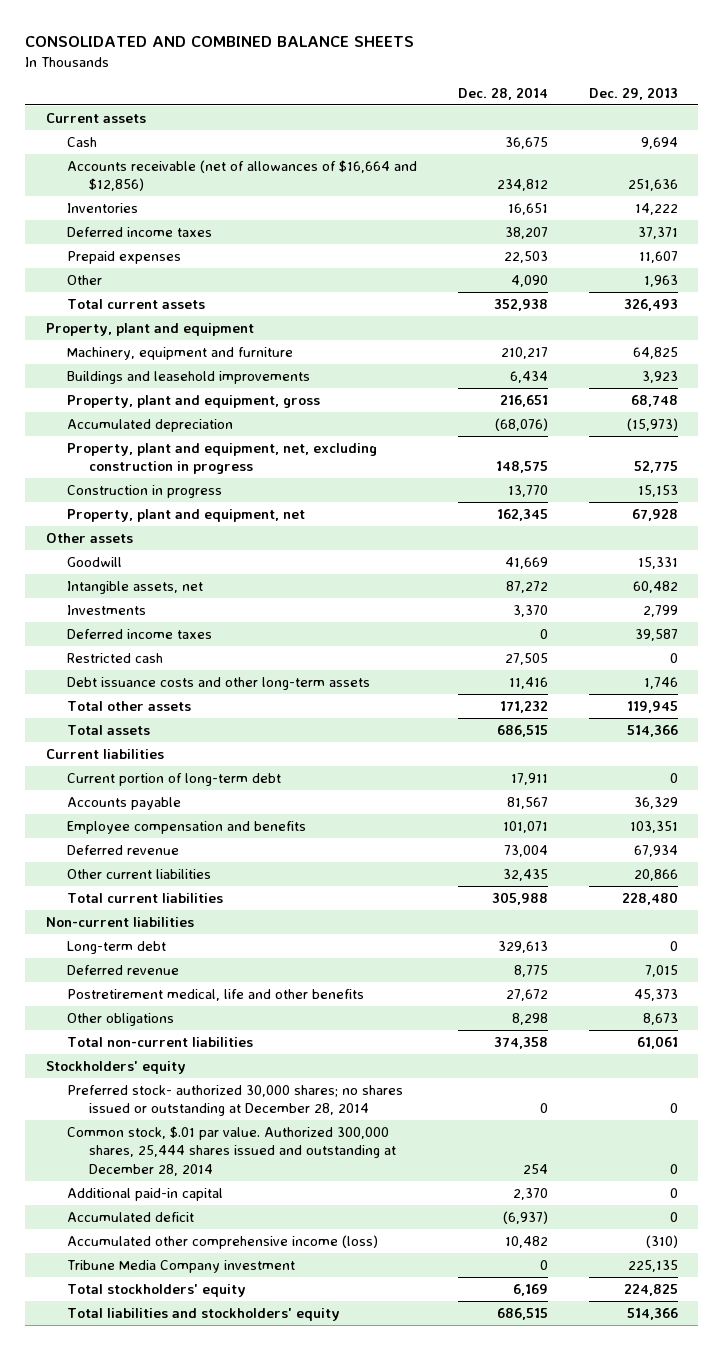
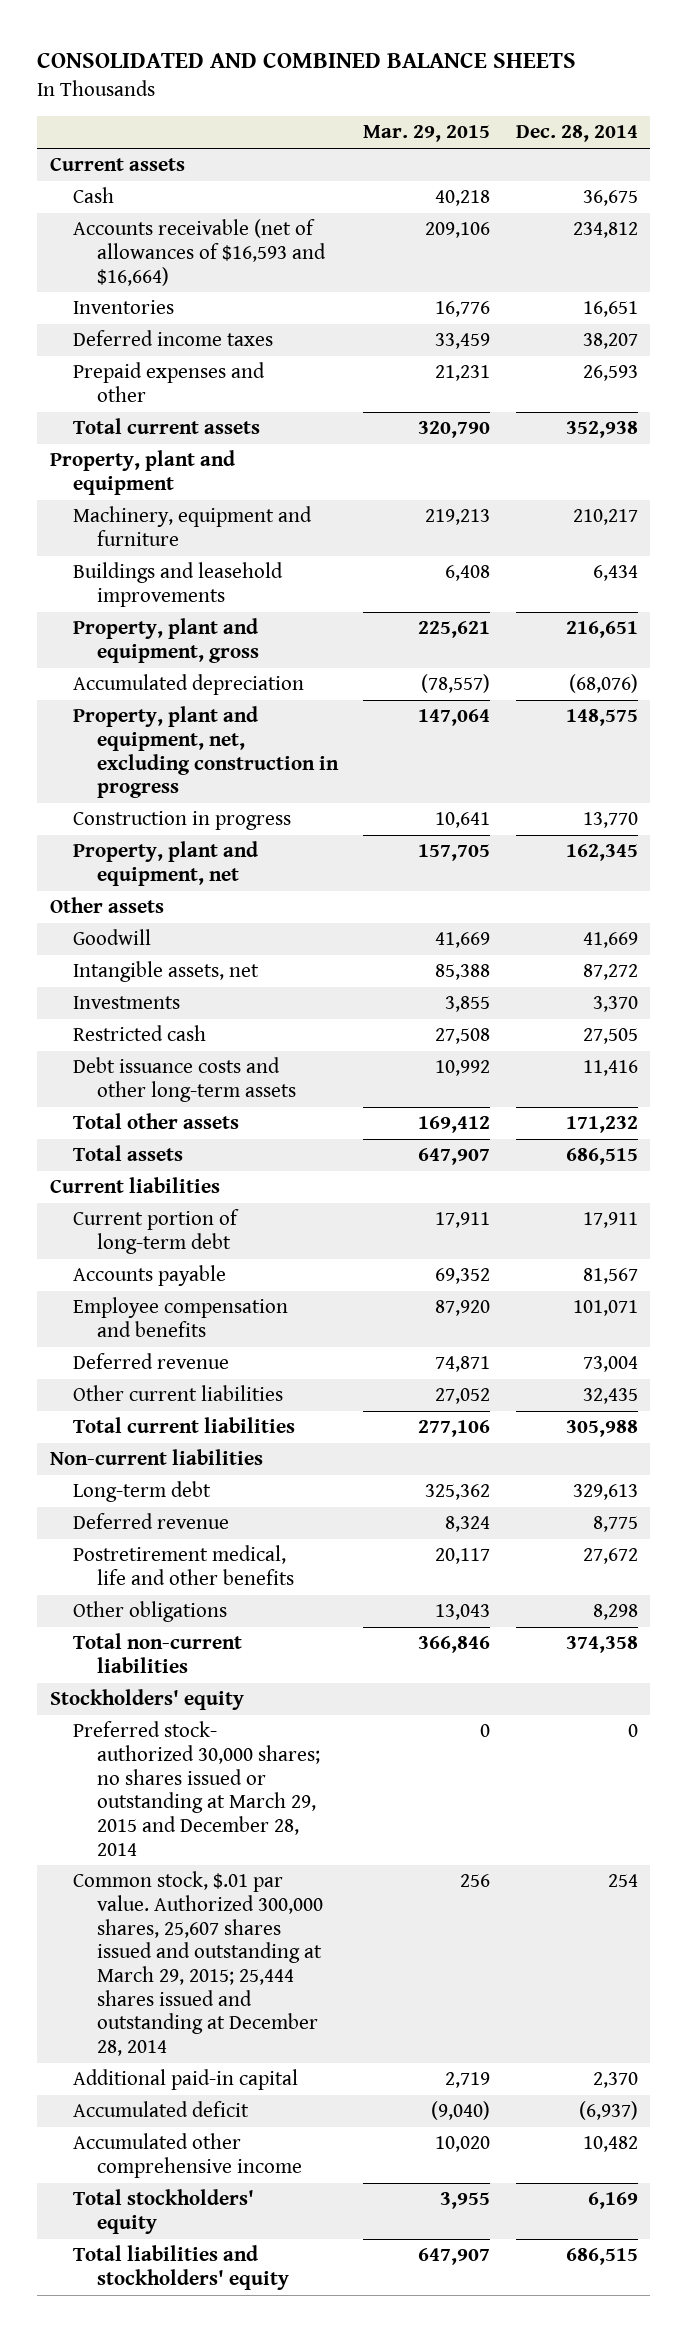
- | Dec. 28, 2014 | Dec. 29, 2013
+ | Mar. 29, 2015 | Dec. 28, 2014
- Accounts receivable (net of allowances of $16,664 and $12,856) | 234,812 | 251,636
+ Accounts receivable (net of allowances of $16,593 and $16,664) | 209,106 | 234,812
- Prepaid expenses | 22,503 | 11,607
- Other | 4,090 | 1,963
+ Prepaid expenses and other | 21,231 | 26,593
- Deferred income taxes | 0 | 39,587
- Preferred stock- authorized 30,000 shares; no shares issued or outstanding at December 28, 2014 | 0 | 0
- Common stock, $.01 par value. Authorized 300,000 shares, 25,444 shares issued and outstanding at December 28, 2014 | 254 | 0
+ Preferred stock- authorized 30,000 shares; no shares issued or outstanding at March 29, 2015 and December 28, 2014 | 0 | 0
+ Common stock, $.01 par value. Authorized 300,000 shares, 25,607 shares issued and outstanding at March 29, 2015; 25,444 shares issued and outstanding at December 28, 2014 | 256 | 254
- Accumulated other comprehensive income (loss) | 10,482 | (310)
- Tribune Media Company investment | 0 | 225,135
+ Accumulated other comprehensive income | 10,020 | 10,482

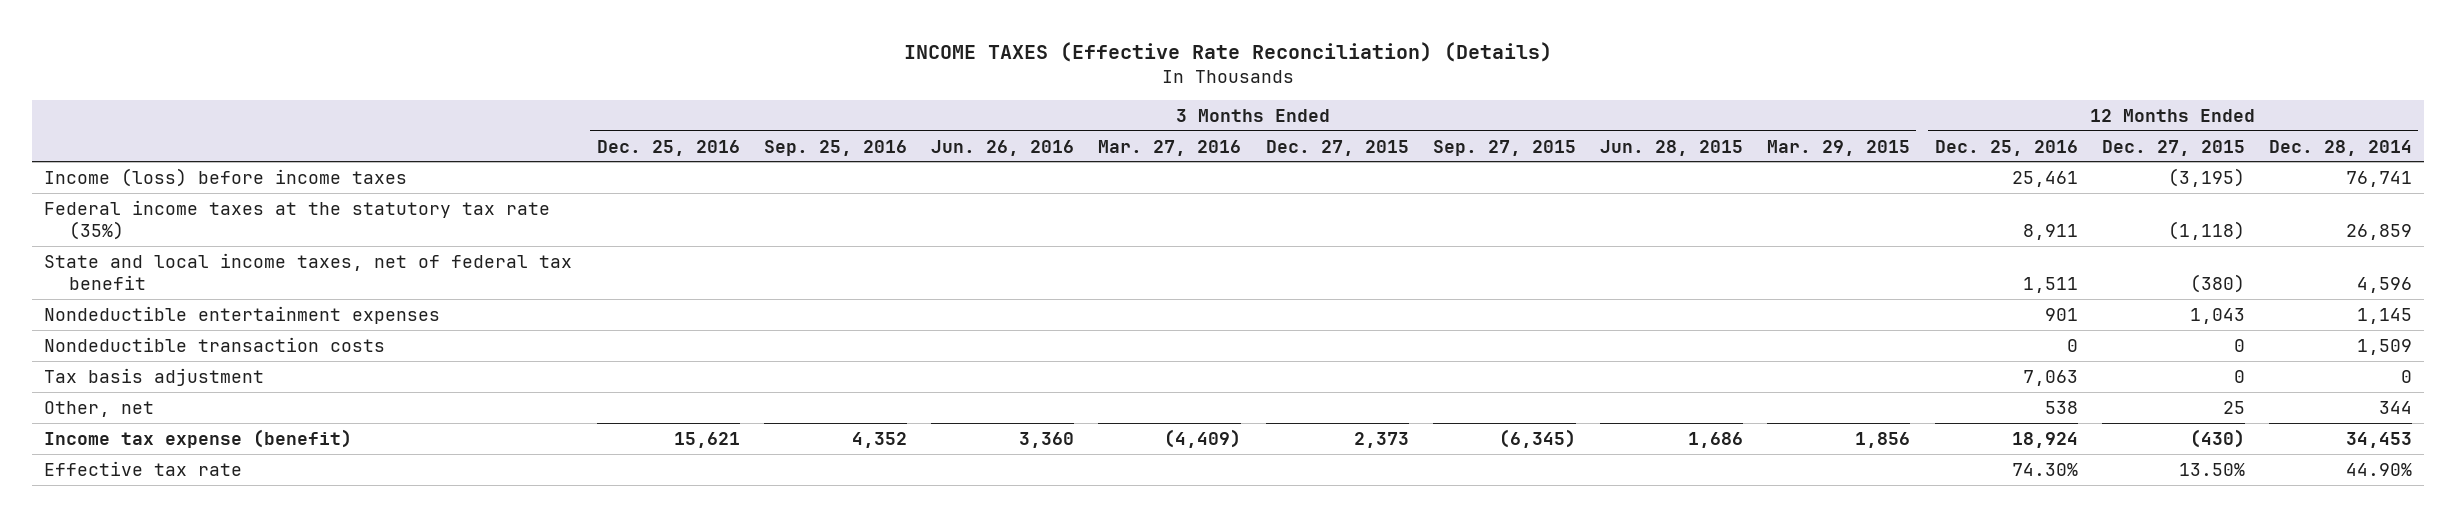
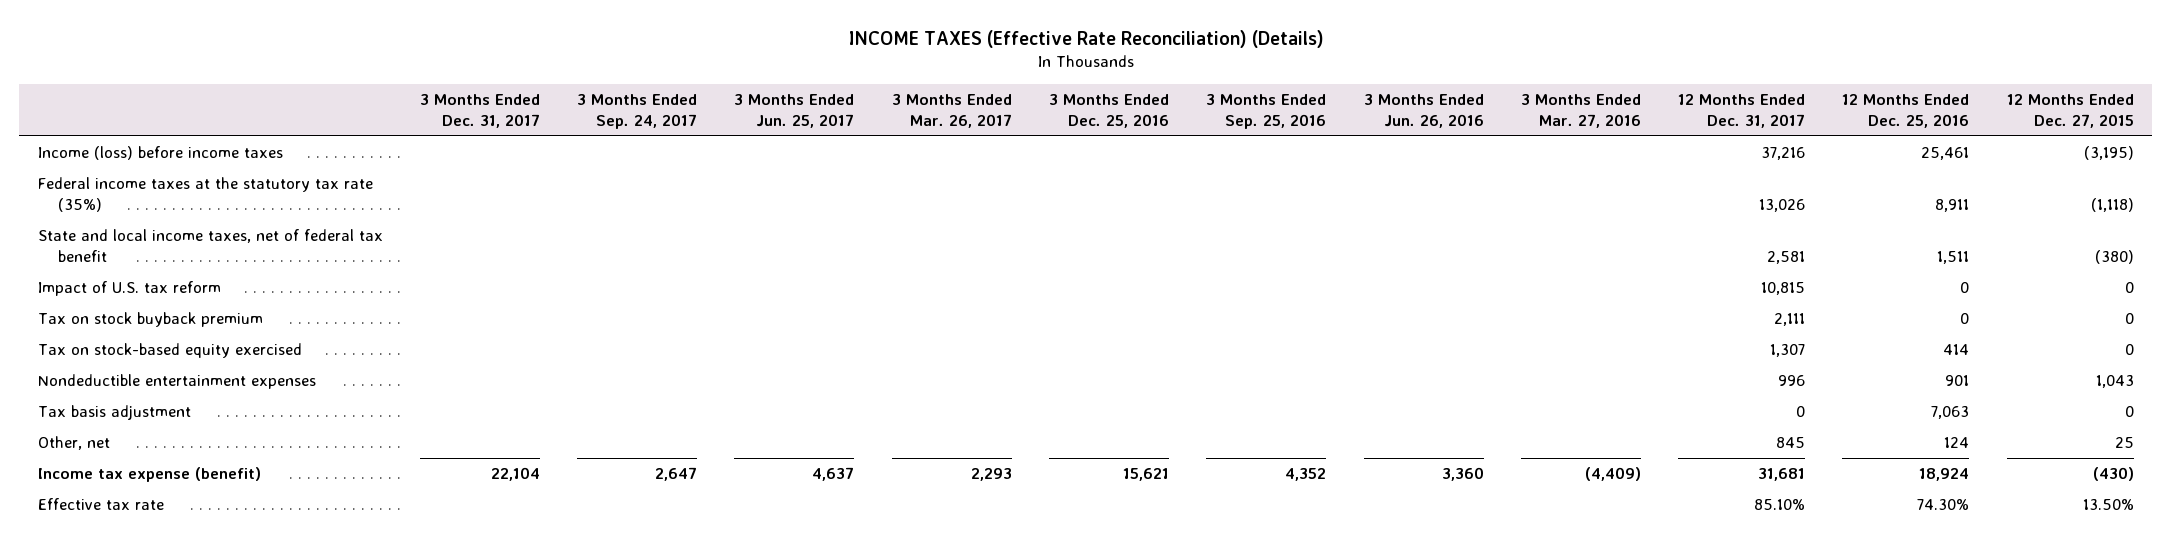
- | 3 Months Ended Dec. 25, 2016 | 3 Months Ended Sep. 25, 2016 | 3 Months Ended Jun. 26, 2016 | 3 Months Ended Mar. 27, 2016 | 3 Months Ended Dec. 27, 2015 | 3 Months Ended Sep. 27, 2015 | 3 Months Ended Jun. 28, 2015 | 3 Months Ended Mar. 29, 2015 | 12 Months Ended Dec. 25, 2016 | 12 Months Ended Dec. 27, 2015 | 12 Months Ended Dec. 28, 2014
+ | 3 Months Ended Dec. 31, 2017 | 3 Months Ended Sep. 24, 2017 | 3 Months Ended Jun. 25, 2017 | 3 Months Ended Mar. 26, 2017 | 3 Months Ended Dec. 25, 2016 | 3 Months Ended Sep. 25, 2016 | 3 Months Ended Jun. 26, 2016 | 3 Months Ended Mar. 27, 2016 | 12 Months Ended Dec. 31, 2017 | 12 Months Ended Dec. 25, 2016 | 12 Months Ended Dec. 27, 2015
+ Impact of U.S. tax reform | | | | | | | | | 10,815 | 0 | 0
+ Tax on stock buyback premium | | | | | | | | | 2,111 | 0 | 0
+ Tax on stock-based equity exercised | | | | | | | | | 1,307 | 414 | 0
- Nondeductible transaction costs | | | | | | | | | 0 | 0 | 1,509
- Other, net | | | | | | | | | 538 | 25 | 344
+ Other, net | | | | | | | | | 845 | 124 | 25

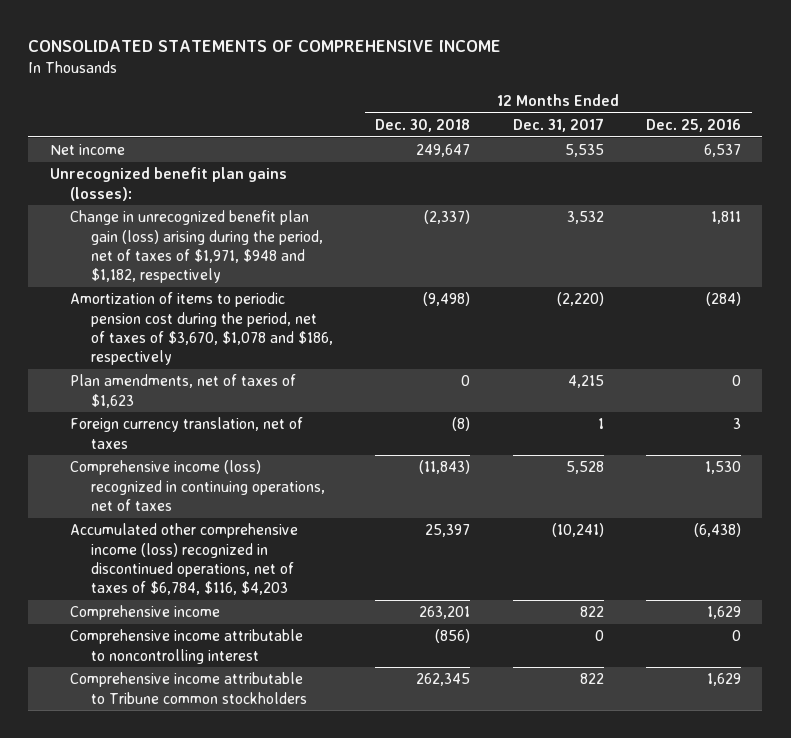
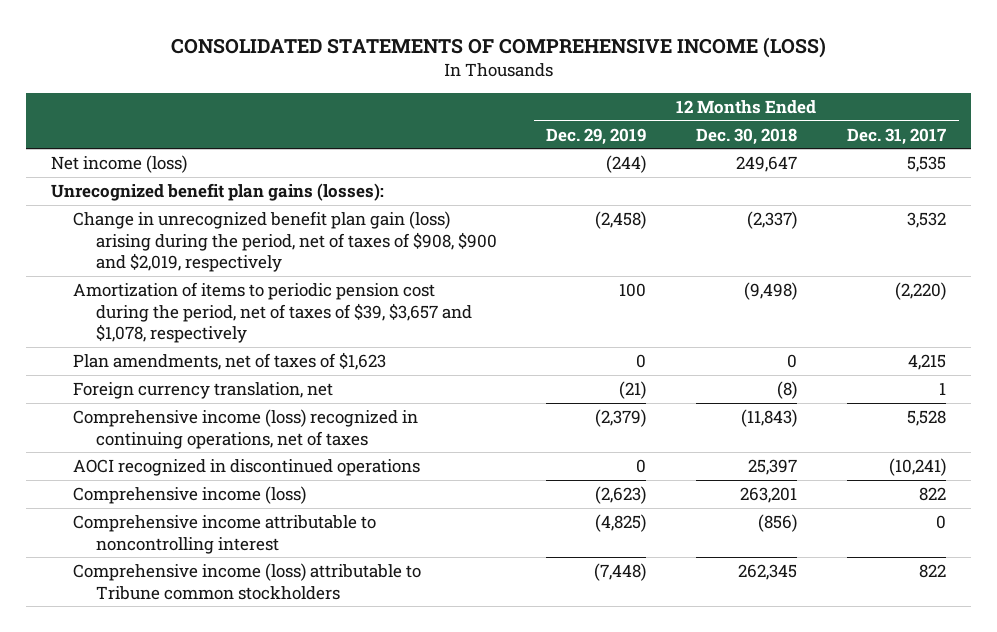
- CONSOLIDATED STATEMENTS OF COMPREHENSIVE INCOME
+ CONSOLIDATED STATEMENTS OF COMPREHENSIVE INCOME (LOSS)
- | 12 Months Ended Dec. 30, 2018 | 12 Months Ended Dec. 31, 2017 | 12 Months Ended Dec. 25, 2016
+ | 12 Months Ended Dec. 29, 2019 | 12 Months Ended Dec. 30, 2018 | 12 Months Ended Dec. 31, 2017
- Net income | 249,647 | 5,535 | 6,537
+ Net income (loss) | (244) | 249,647 | 5,535
- Change in unrecognized benefit plan gain (loss) arising during the period, net of taxes of $1,971, $948 and $1,182, respectively | (2,337) | 3,532 | 1,811
- Amortization of items to periodic pension cost during the period, net of taxes of $3,670, $1,078 and $186, respectively | (9,498) | (2,220) | (284)
+ Change in unrecognized benefit plan gain (loss) arising during the period, net of taxes of $908, $900 and $2,019, respectively | (2,458) | (2,337) | 3,532
+ Amortization of items to periodic pension cost during the period, net of taxes of $39, $3,657 and $1,078, respectively | 100 | (9,498) | (2,220)
- Foreign currency translation, net of taxes | (8) | 1 | 3
+ Foreign currency translation, net | (21) | (8) | 1
- Accumulated other comprehensive income (loss) recognized in discontinued operations, net of taxes of $6,784, $116, $4,203 | 25,397 | (10,241) | (6,438)
- Comprehensive income | 263,201 | 822 | 1,629
+ AOCI recognized in discontinued operations | 0 | 25,397 | (10,241)
+ Comprehensive income (loss) | (2,623) | 263,201 | 822
- Comprehensive income attributable to Tribune common stockholders | 262,345 | 822 | 1,629
+ Comprehensive income (loss) attributable to Tribune common stockholders | (7,448) | 262,345 | 822

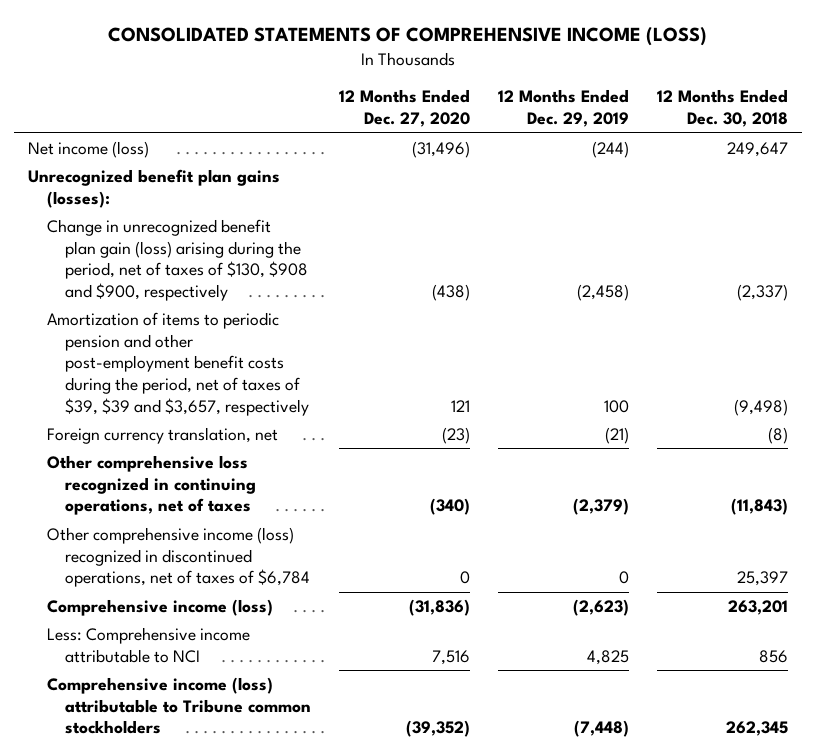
- | 12 Months Ended Dec. 29, 2019 | 12 Months Ended Dec. 30, 2018 | 12 Months Ended Dec. 31, 2017
+ | 12 Months Ended Dec. 27, 2020 | 12 Months Ended Dec. 29, 2019 | 12 Months Ended Dec. 30, 2018
- Change in unrecognized benefit plan gain (loss) arising during the period, net of taxes of $908, $900 and $2,019, respectively | (2,458) | (2,337) | 3,532
- Amortization of items to periodic pension cost during the period, net of taxes of $39, $3,657 and $1,078, respectively | 100 | (9,498) | (2,220)
- Plan amendments, net of taxes of $1,623 | 0 | 0 | 4,215
+ Change in unrecognized benefit plan gain (loss) arising during the period, net of taxes of $130, $908 and $900, respectively | (438) | (2,458) | (2,337)
+ Amortization of items to periodic pension and other post-employment benefit costs during the period, net of taxes of $39, $39 and $3,657, respectively | 121 | 100 | (9,498)
- Comprehensive income (loss) recognized in continuing operations, net of taxes | (2,379) | (11,843) | 5,528
- AOCI recognized in discontinued operations | 0 | 25,397 | (10,241)
+ Other comprehensive loss recognized in continuing operations, net of taxes | (340) | (2,379) | (11,843)
+ Other comprehensive income (loss) recognized in discontinued operations, net of taxes of $6,784 | 0 | 0 | 25,397
- Comprehensive income attributable to noncontrolling interest | (4,825) | (856) | 0
+ Less: Comprehensive income attributable to NCI | 7,516 | 4,825 | 856

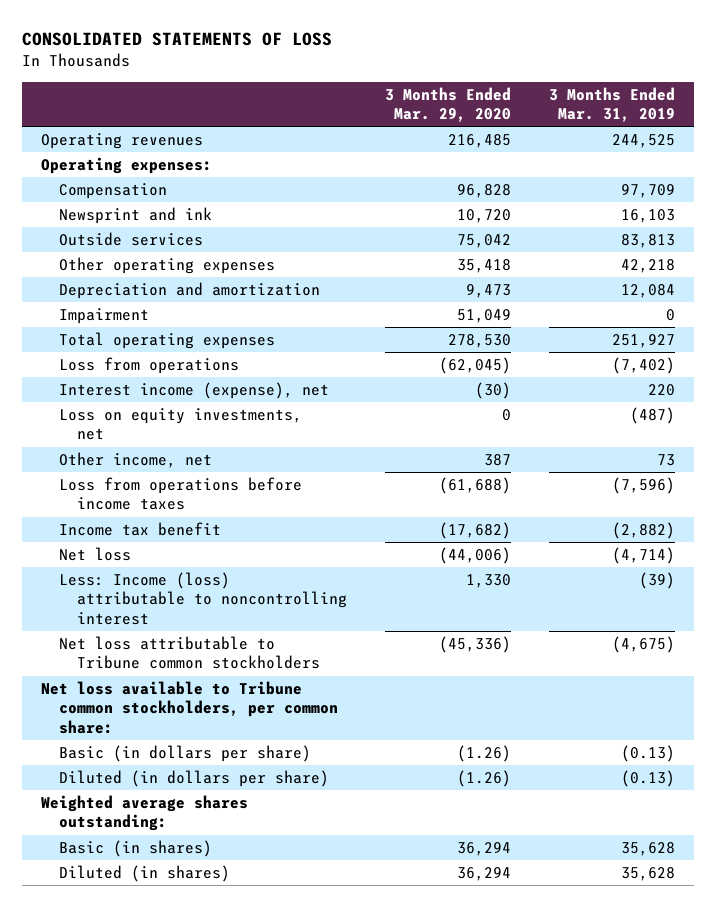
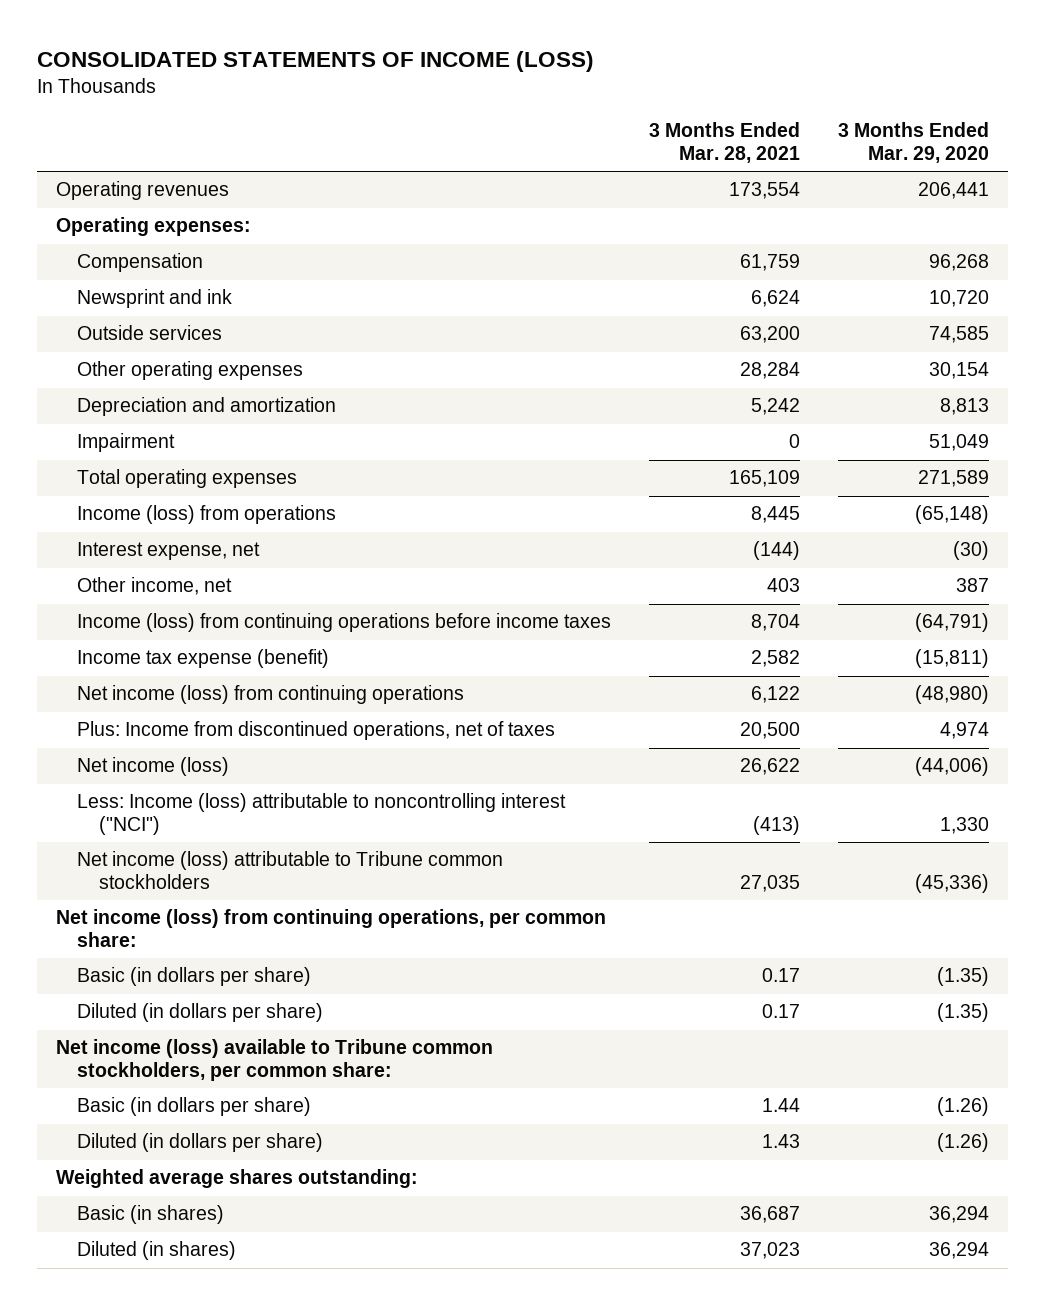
- CONSOLIDATED STATEMENTS OF LOSS
+ CONSOLIDATED STATEMENTS OF INCOME (LOSS)
- | 3 Months Ended Mar. 29, 2020 | 3 Months Ended Mar. 31, 2019
+ | 3 Months Ended Mar. 28, 2021 | 3 Months Ended Mar. 29, 2020
- Operating revenues | 216,485 | 244,525
+ Operating revenues | 173,554 | 206,441
- Compensation | 96,828 | 97,709
+ Compensation | 61,759 | 96,268
- Outside services | 75,042 | 83,813
- Other operating expenses | 35,418 | 42,218
- Depreciation and amortization | 9,473 | 12,084
+ Outside services | 63,200 | 74,585
+ Other operating expenses | 28,284 | 30,154
+ Depreciation and amortization | 5,242 | 8,813
- Total operating expenses | 278,530 | 251,927
- Loss from operations | (62,045) | (7,402)
- Interest income (expense), net | (30) | 220
- Loss on equity investments, net | 0 | (487)
+ Total operating expenses | 165,109 | 271,589
+ Income (loss) from operations | 8,445 | (65,148)
+ Interest expense, net | (144) | (30)
- Loss from operations before income taxes | (61,688) | (7,596)
- Income tax benefit | (17,682) | (2,882)
- Net loss | (44,006) | (4,714)
- Less: Income (loss) attributable to noncontrolling interest | 1,330 | (39)
- Net loss attributable to Tribune common stockholders | (45,336) | (4,675)
- Net loss available to Tribune common stockholders, per common share:
+ Income (loss) from continuing operations before income taxes | 8,704 | (64,791)
+ Income tax expense (benefit) | 2,582 | (15,811)
+ Net income (loss) from continuing operations | 6,122 | (48,980)
+ Plus: Income from discontinued operations, net of taxes | 20,500 | 4,974
+ Net income (loss) | 26,622 | (44,006)
+ Less: Income (loss) attributable to noncontrolling interest ("NCI") | (413) | 1,330
+ Net income (loss) attributable to Tribune common stockholders | 27,035 | (45,336)
+ Net income (loss) from continuing operations, per common share:
+ Basic (in dollars per share) | 0.17 | (1.35)
+ Diluted (in dollars per share) | 0.17 | (1.35)
+ Net income (loss) available to Tribune common stockholders, per common share:

